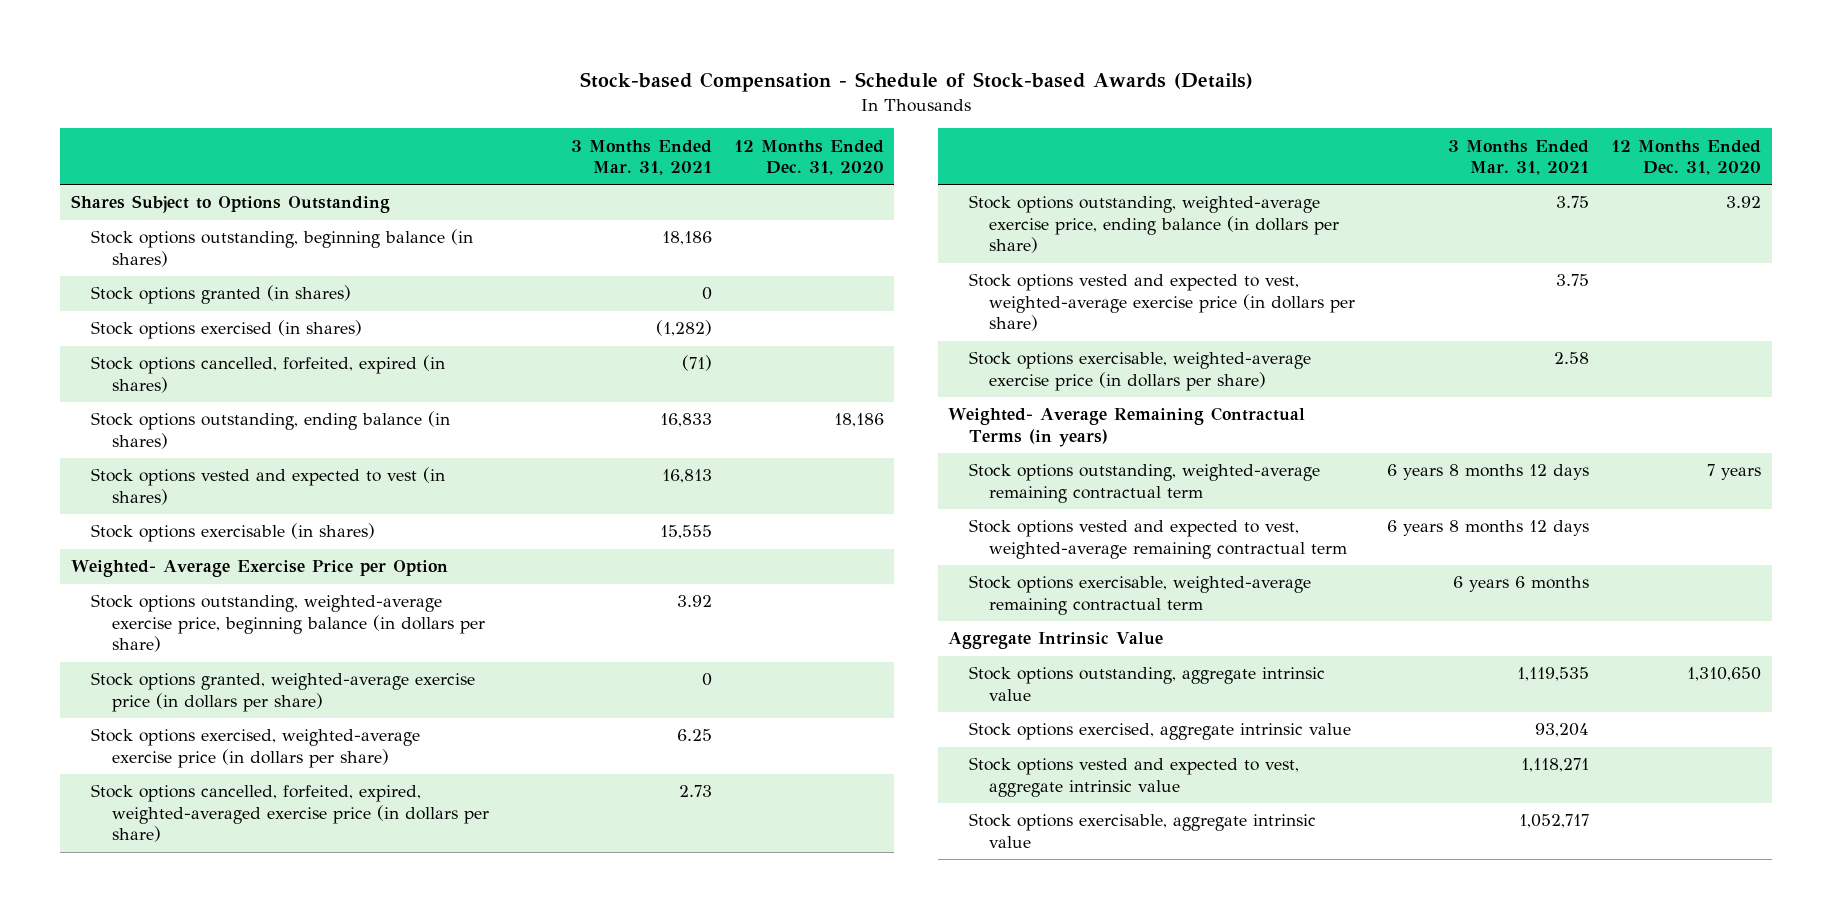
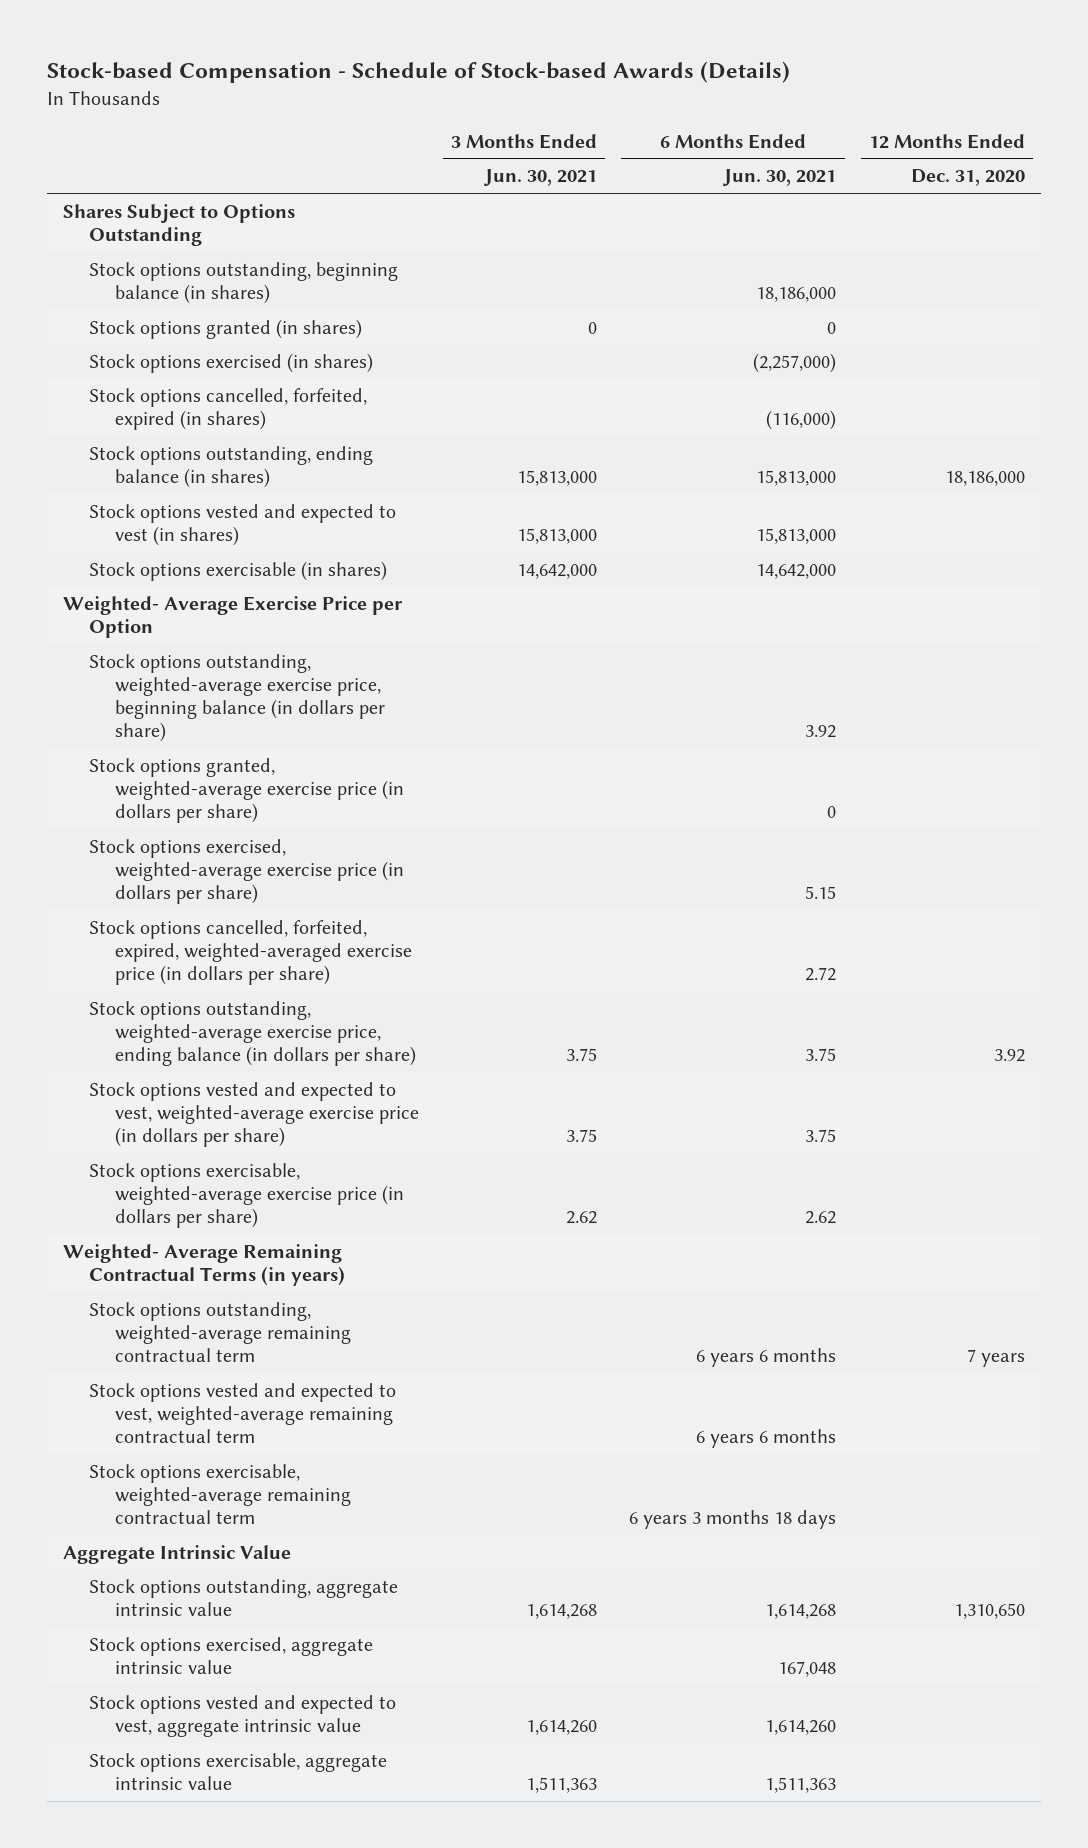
- | 3 Months Ended Mar. 31, 2021 | 12 Months Ended Dec. 31, 2020
+ | 3 Months Ended Jun. 30, 2021 | 6 Months Ended Jun. 30, 2021 | 12 Months Ended Dec. 31, 2020
- Stock options outstanding, ending balance (in shares) | 16,833 | 18,186
+ Stock options outstanding, ending balance (in shares) | 15,813,000 | 15,813,000 | 18,186,000

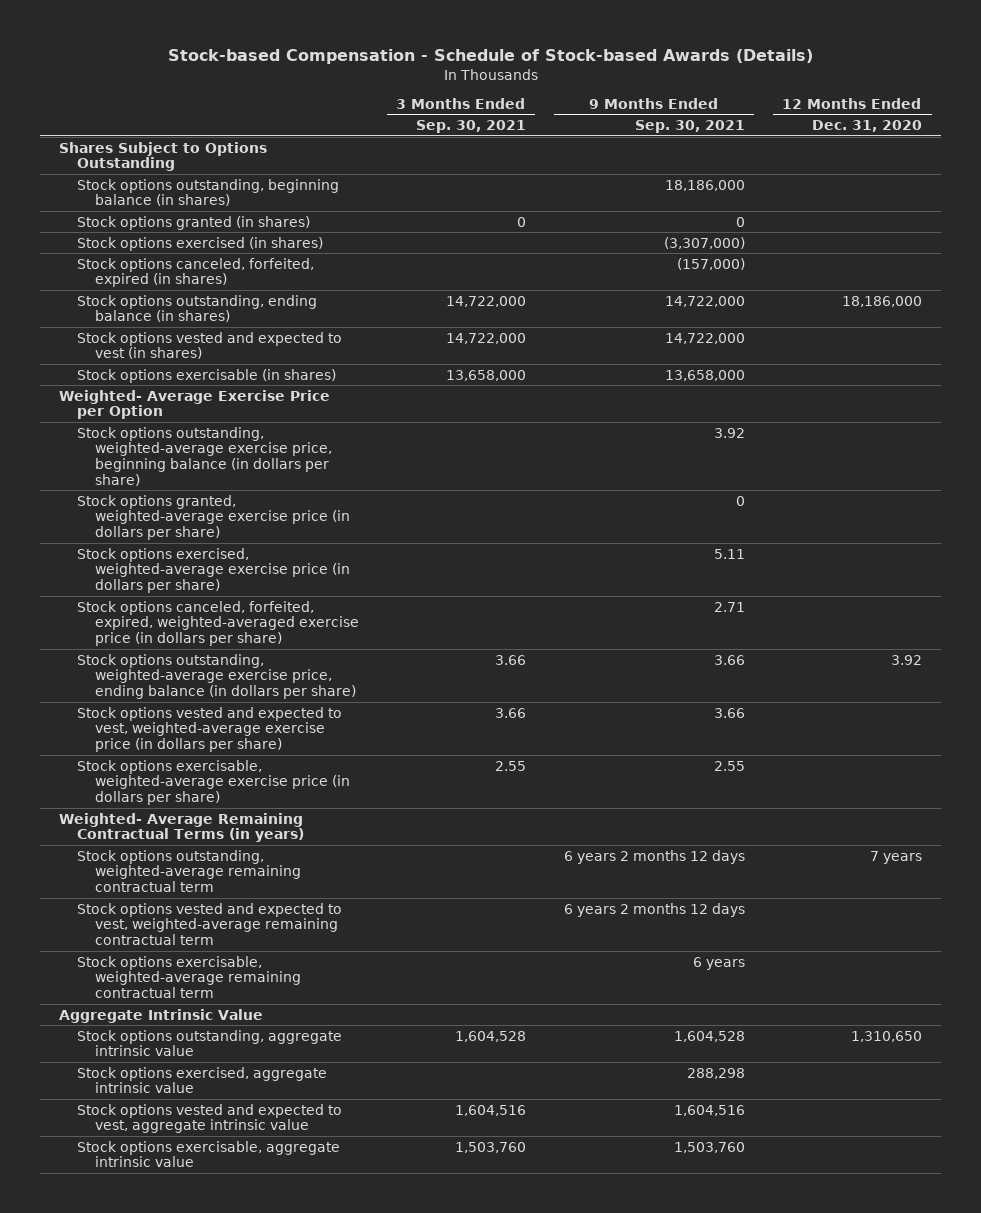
- | 3 Months Ended Jun. 30, 2021 | 6 Months Ended Jun. 30, 2021 | 12 Months Ended Dec. 31, 2020
+ | 3 Months Ended Sep. 30, 2021 | 9 Months Ended Sep. 30, 2021 | 12 Months Ended Dec. 31, 2020
- Stock options cancelled, forfeited, expired (in shares) | | (116,000) |
+ Stock options canceled, forfeited, expired (in shares) | | (157,000) |
- Stock options cancelled, forfeited, expired, weighted-averaged exercise price (in dollars per share) | | 2.72 |
+ Stock options canceled, forfeited, expired, weighted-averaged exercise price (in dollars per share) | | 2.71 |

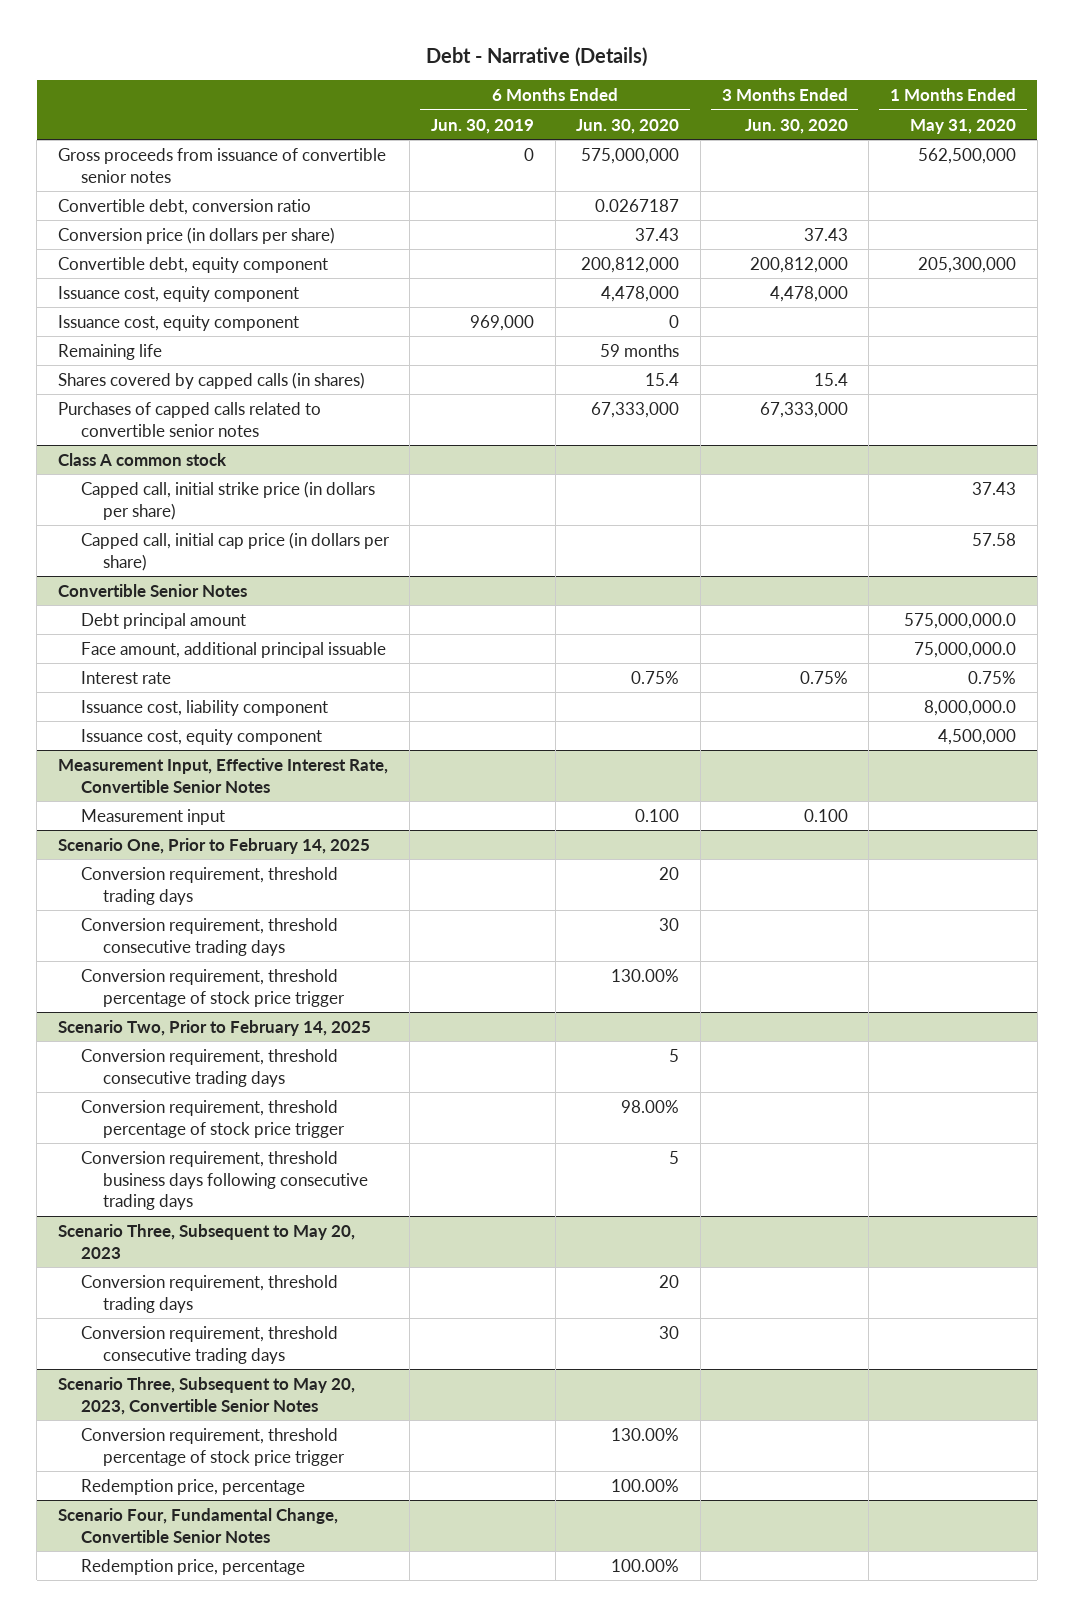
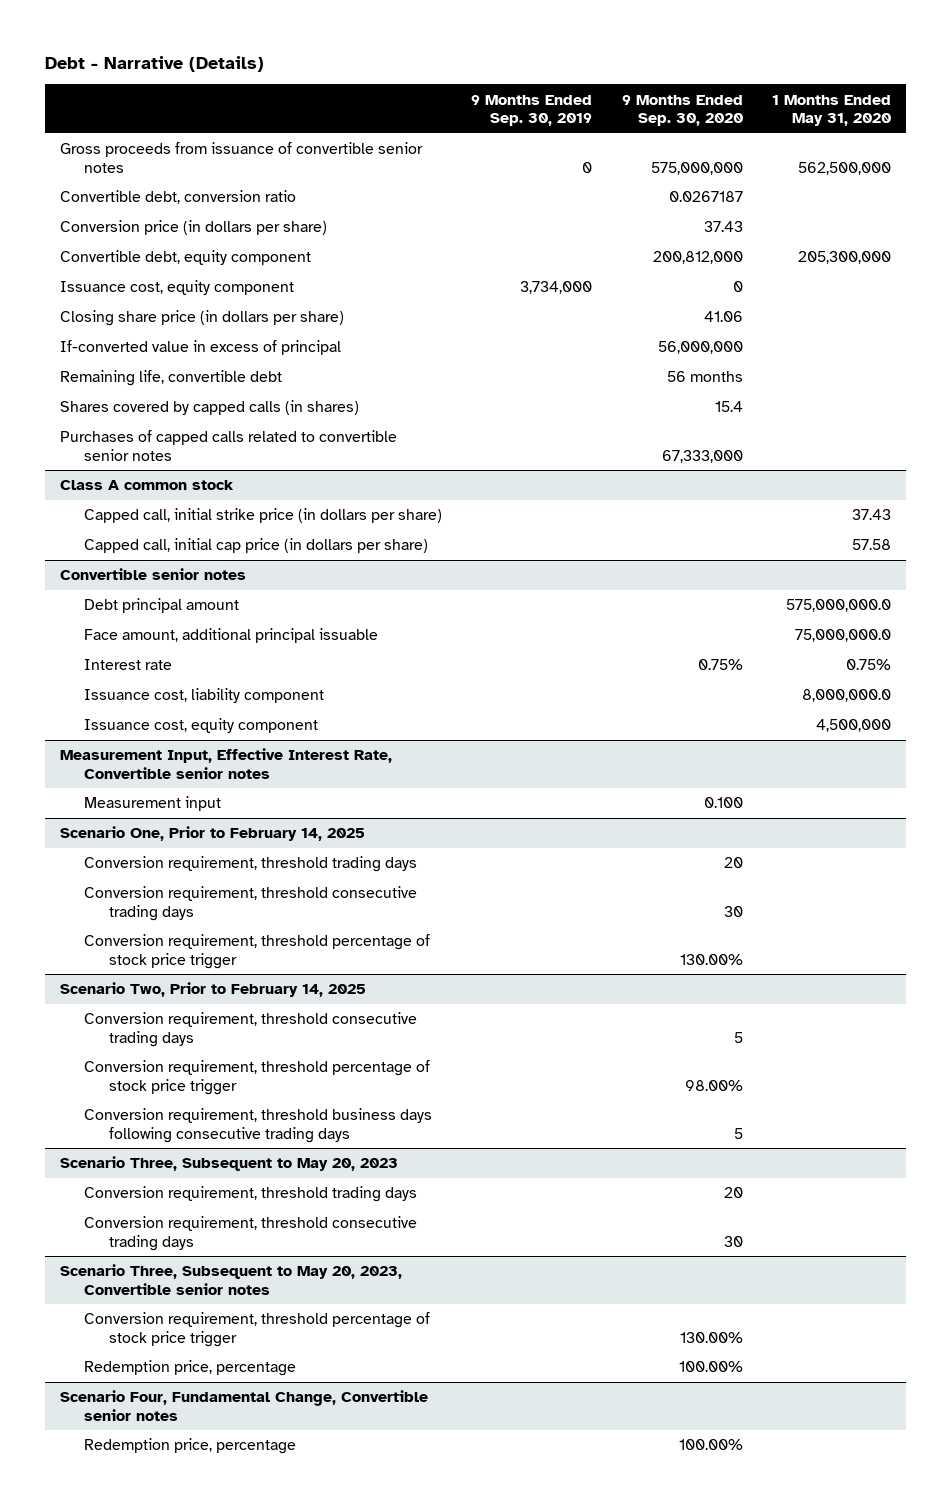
- | 6 Months Ended Jun. 30, 2019 | 6 Months Ended Jun. 30, 2020 | 3 Months Ended Jun. 30, 2020 | 1 Months Ended May 31, 2020
+ | 9 Months Ended Sep. 30, 2019 | 9 Months Ended Sep. 30, 2020 | 1 Months Ended May 31, 2020
- Issuance cost, equity component | 969,000 | 0 | |
- Remaining life | | 59 months | |
+ Closing share price (in dollars per share) | | 41.06 |
+ If-converted value in excess of principal | | 56,000,000 |
+ Remaining life, convertible debt | | 56 months |
- Convertible Senior Notes
+ Convertible senior notes
- Measurement Input, Effective Interest Rate, Convertible Senior Notes
+ Measurement Input, Effective Interest Rate, Convertible senior notes
- Scenario Three, Subsequent to May 20, 2023, Convertible Senior Notes
+ Scenario Three, Subsequent to May 20, 2023, Convertible senior notes
- Scenario Four, Fundamental Change, Convertible Senior Notes
+ Scenario Four, Fundamental Change, Convertible senior notes

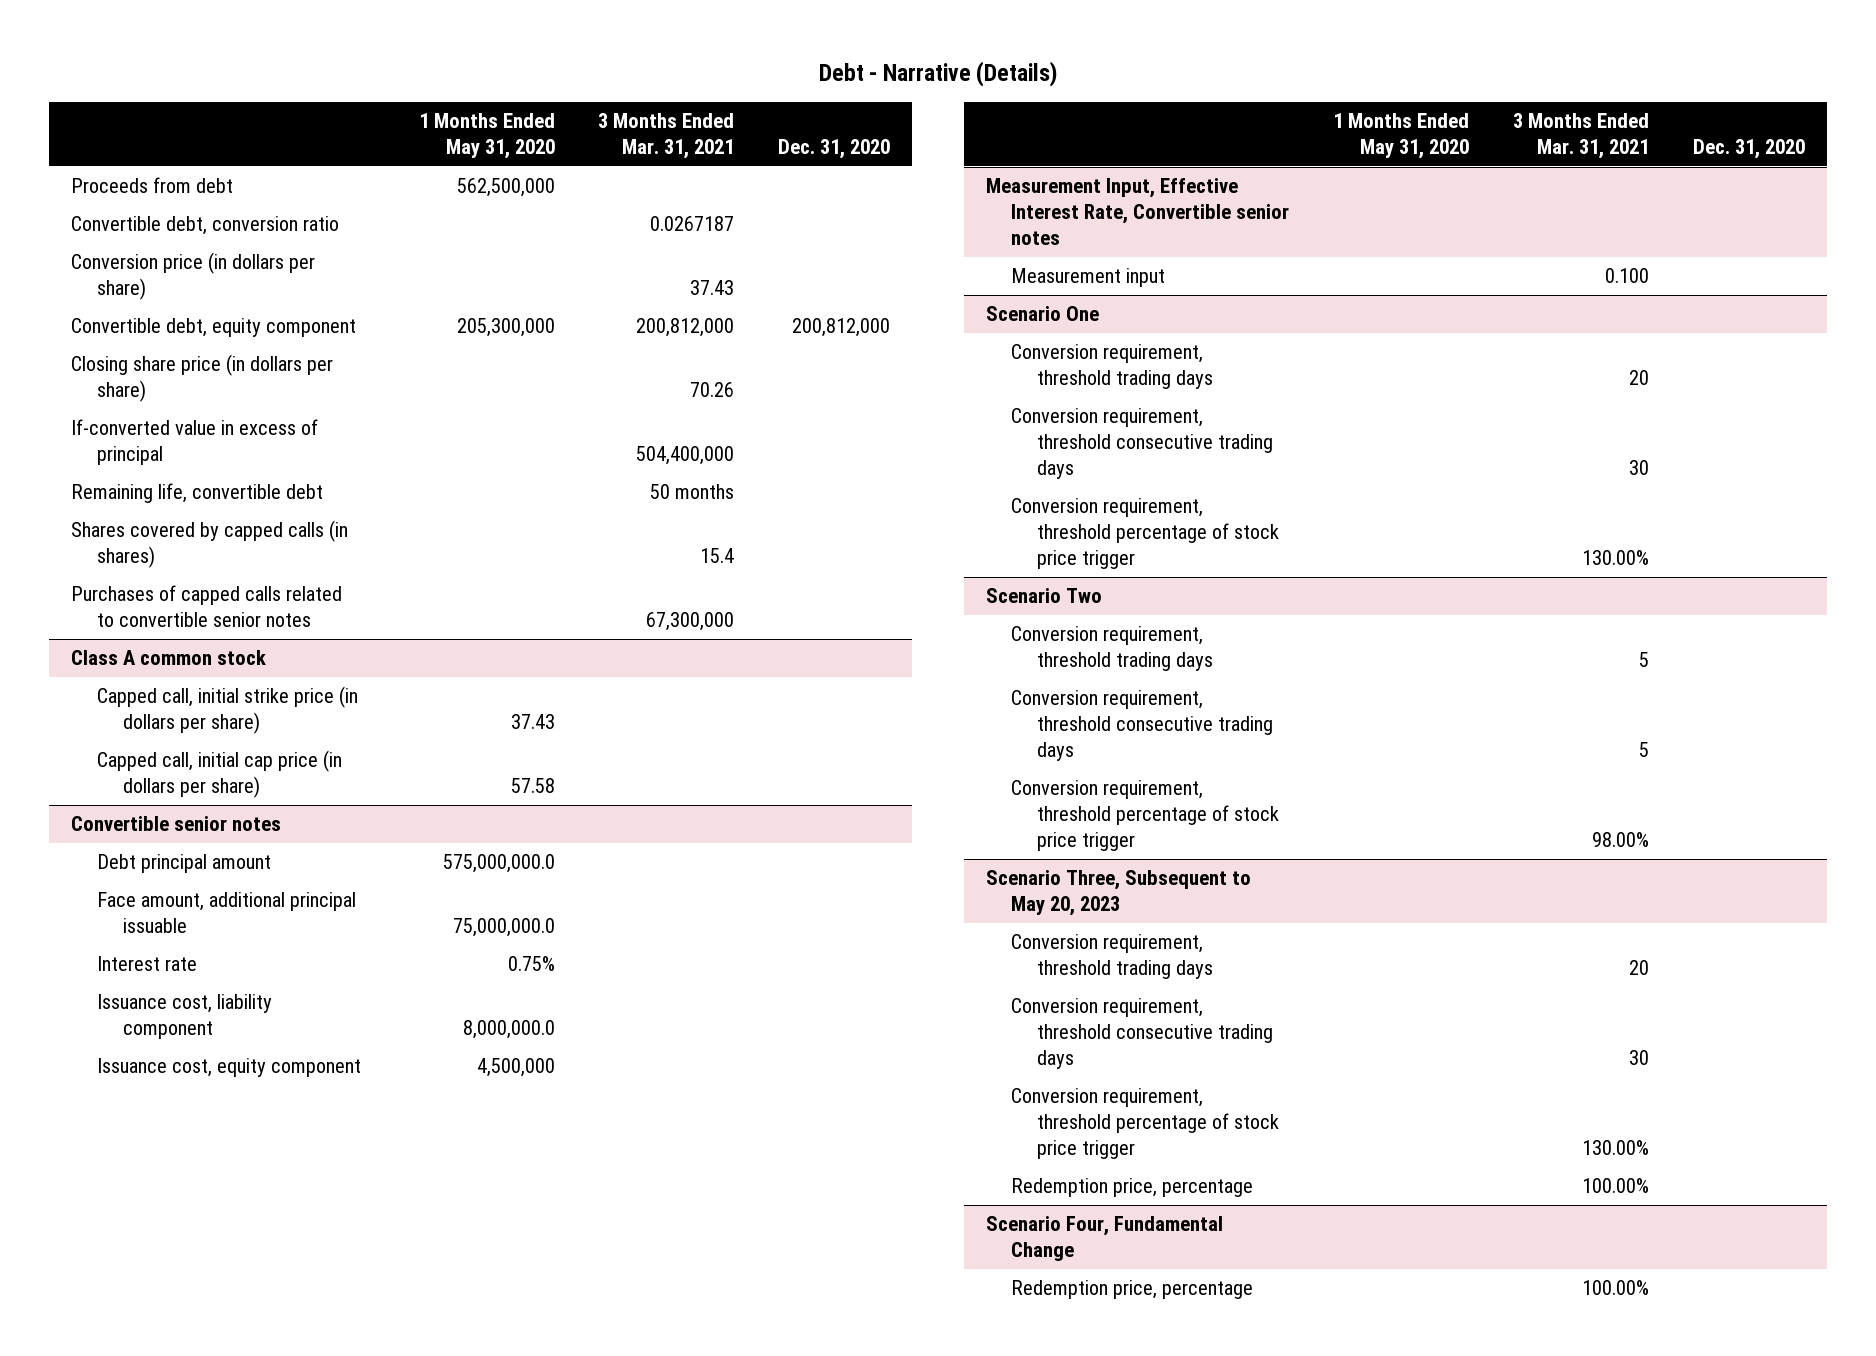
- | 9 Months Ended Sep. 30, 2019 | 9 Months Ended Sep. 30, 2020 | 1 Months Ended May 31, 2020
+ | 1 Months Ended May 31, 2020 | 3 Months Ended Mar. 31, 2021 | Dec. 31, 2020
- Gross proceeds from issuance of convertible senior notes | 0 | 575,000,000 | 562,500,000
+ Proceeds from debt | 562,500,000 | |
- Issuance cost, equity component | 3,734,000 | 0 |
- Scenario One, Prior to February 14, 2025
+ Scenario One
- Scenario Two, Prior to February 14, 2025
+ Scenario Two
+ Conversion requirement, threshold trading days | | 5 |
- Conversion requirement, threshold business days following consecutive trading days | | 5 |
- Scenario Three, Subsequent to May 20, 2023, Convertible senior notes
- Conversion requirement, threshold percentage of stock price trigger | | 130.00% |
- Redemption price, percentage | | 100.00% |
- Scenario Four, Fundamental Change, Convertible senior notes
@ Scenario Three, Subsequent to May 20, 2023
+ Conversion requirement, threshold percentage of stock price trigger | | 130.00% |
+ Redemption price, percentage | | 100.00% |
+ Scenario Four, Fundamental Change

